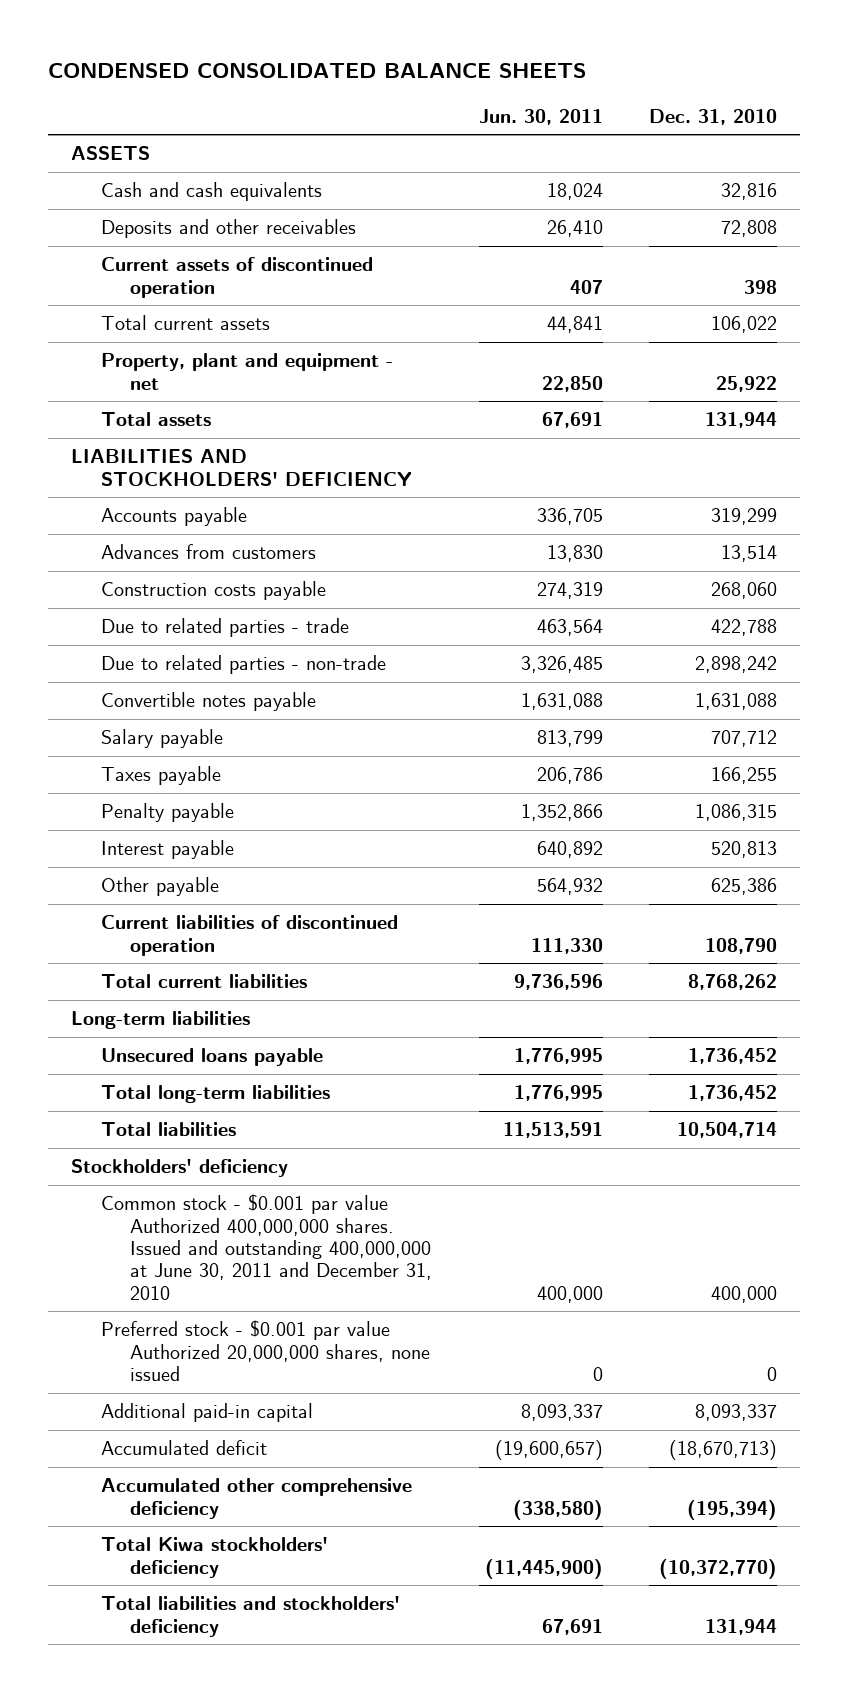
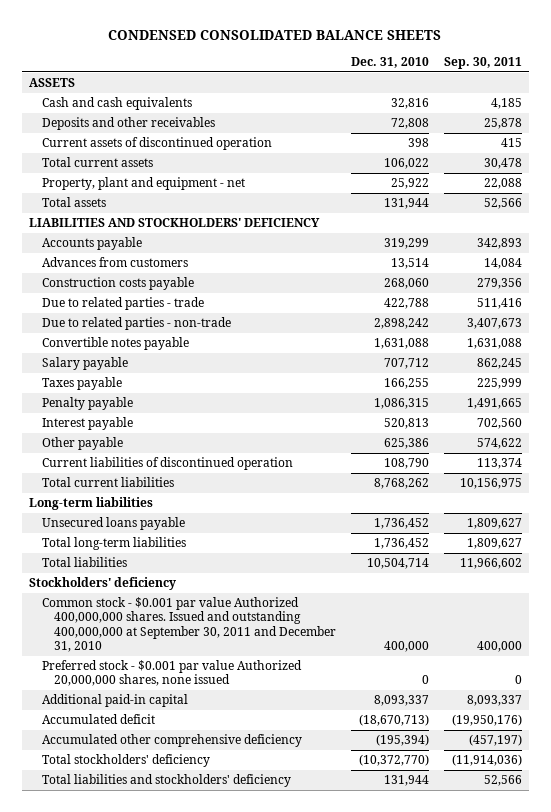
- | Jun. 30, 2011 | Dec. 31, 2010
+ | Dec. 31, 2010 | Sep. 30, 2011
- Common stock - $0.001 par value Authorized 400,000,000 shares. Issued and outstanding 400,000,000 at June 30, 2011 and December 31, 2010 | 400,000 | 400,000
+ Common stock - $0.001 par value Authorized 400,000,000 shares. Issued and outstanding 400,000,000 at September 30, 2011 and December 31, 2010 | 400,000 | 400,000
- Total Kiwa stockholders' deficiency | (11,445,900) | (10,372,770)
+ Total stockholders' deficiency | (10,372,770) | (11,914,036)

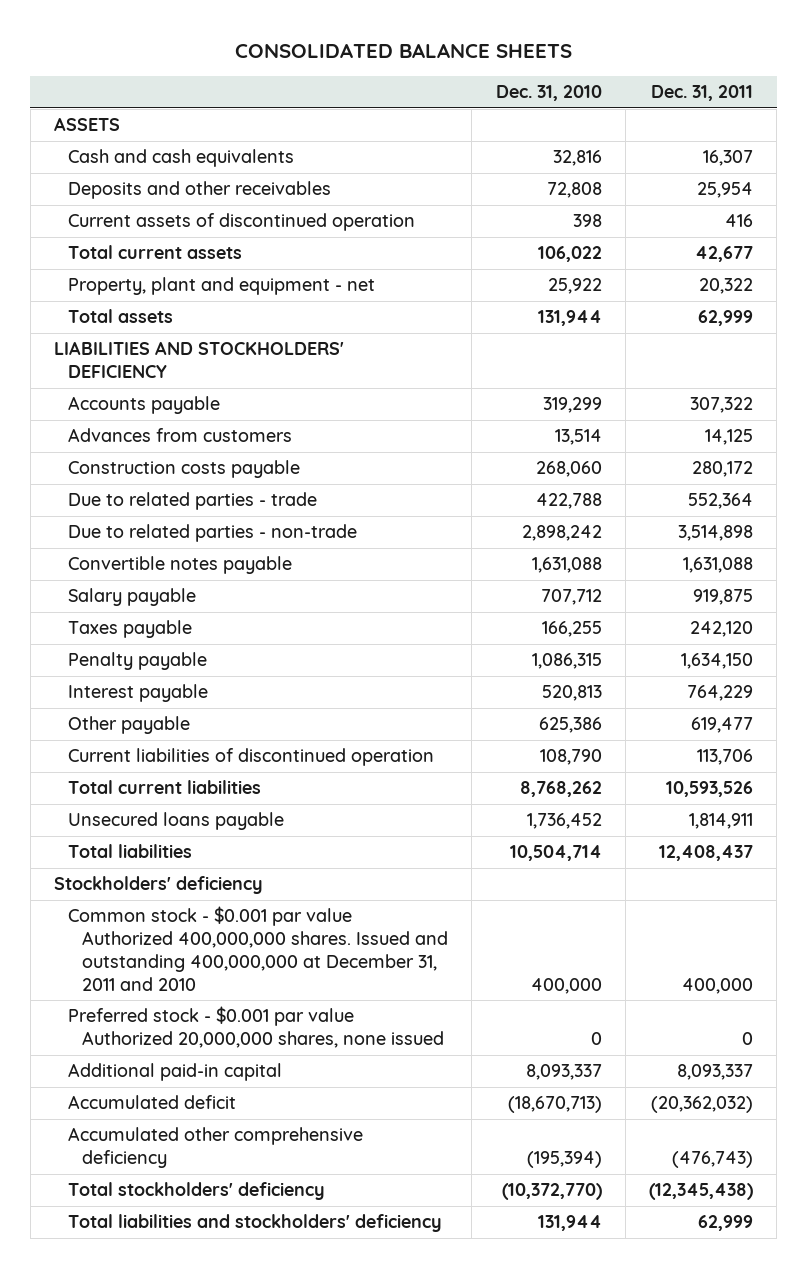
- CONDENSED CONSOLIDATED BALANCE SHEETS
+ CONSOLIDATED BALANCE SHEETS
- | Dec. 31, 2010 | Sep. 30, 2011
+ | Dec. 31, 2010 | Dec. 31, 2011
- Long-term liabilities
- Total long-term liabilities | 1,736,452 | 1,809,627
- Common stock - $0.001 par value Authorized 400,000,000 shares. Issued and outstanding 400,000,000 at September 30, 2011 and December 31, 2010 | 400,000 | 400,000
+ Common stock - $0.001 par value Authorized 400,000,000 shares. Issued and outstanding 400,000,000 at December 31, 2011 and 2010 | 400,000 | 400,000

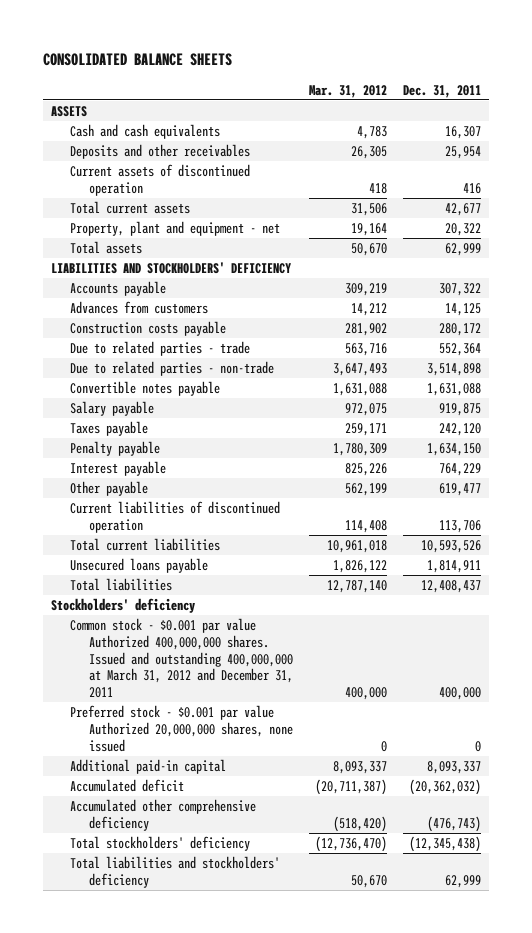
- | Dec. 31, 2010 | Dec. 31, 2011
+ | Mar. 31, 2012 | Dec. 31, 2011
- Common stock - $0.001 par value Authorized 400,000,000 shares. Issued and outstanding 400,000,000 at December 31, 2011 and 2010 | 400,000 | 400,000
+ Common stock - $0.001 par value Authorized 400,000,000 shares. Issued and outstanding 400,000,000 at March 31, 2012 and December 31, 2011 | 400,000 | 400,000

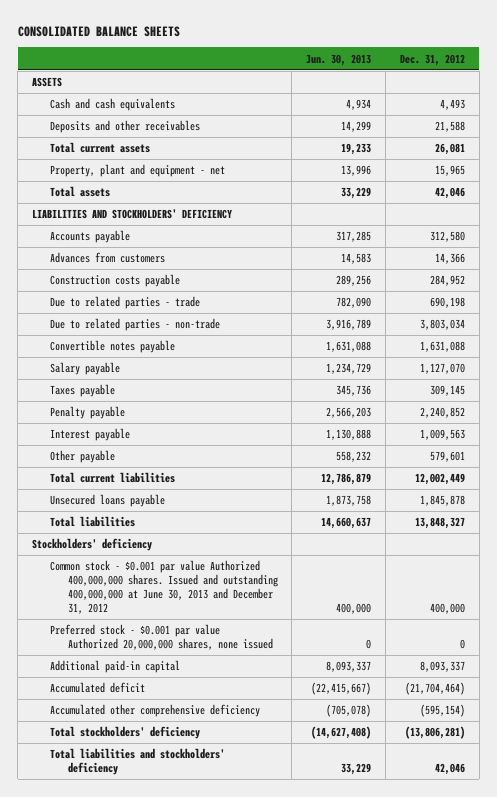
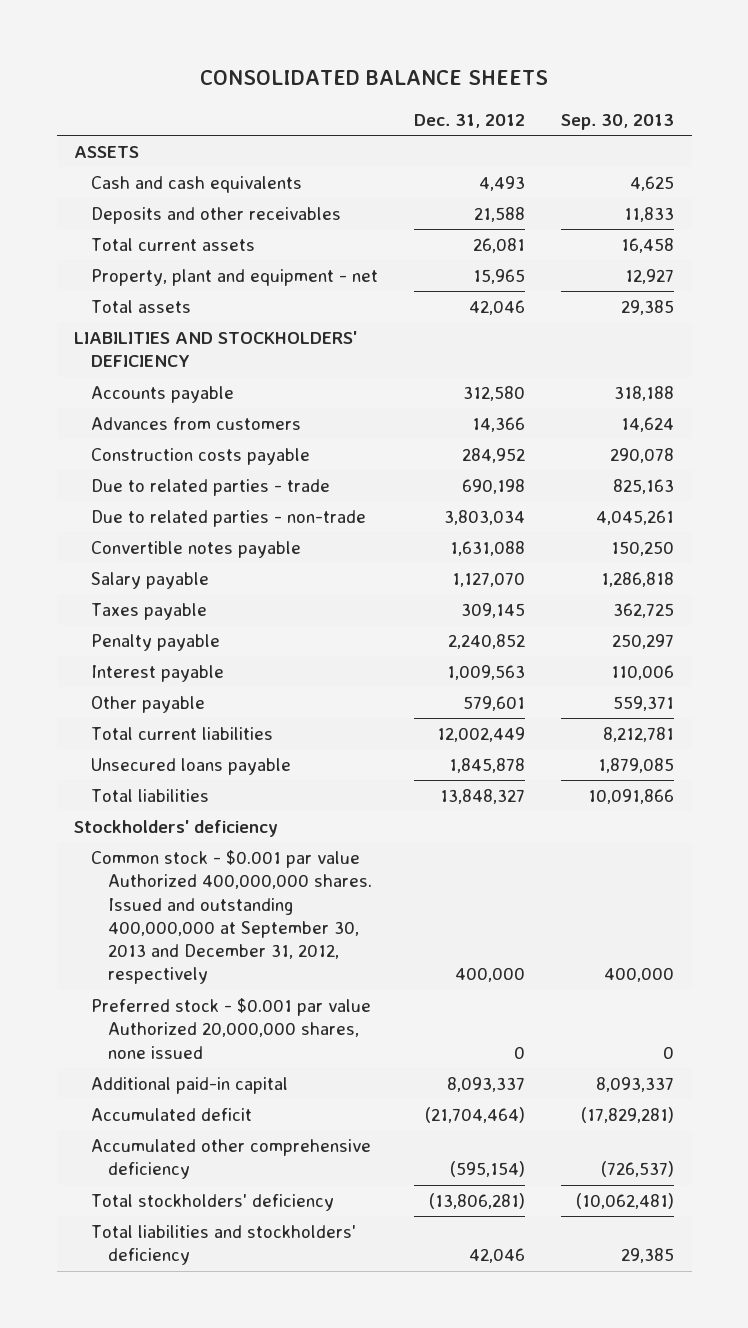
- | Jun. 30, 2013 | Dec. 31, 2012
+ | Dec. 31, 2012 | Sep. 30, 2013
- Common stock - $0.001 par value Authorized 400,000,000 shares. Issued and outstanding 400,000,000 at June 30, 2013 and December 31, 2012 | 400,000 | 400,000
+ Common stock - $0.001 par value Authorized 400,000,000 shares. Issued and outstanding 400,000,000 at September 30, 2013 and December 31, 2012, respectively | 400,000 | 400,000

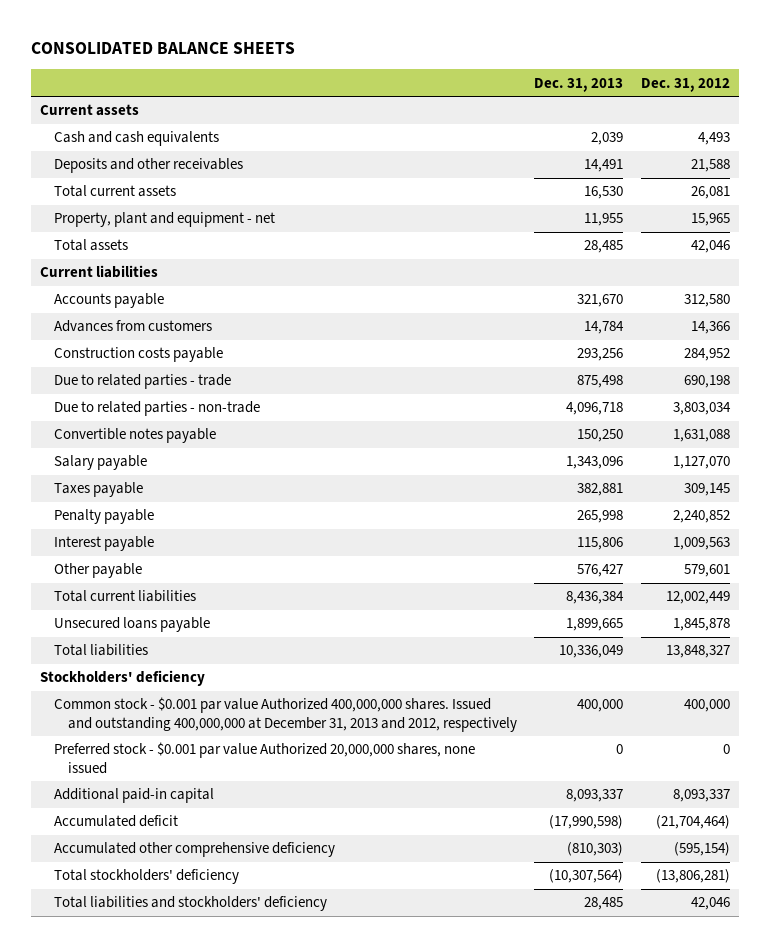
- | Dec. 31, 2012 | Sep. 30, 2013
+ | Dec. 31, 2013 | Dec. 31, 2012
- ASSETS
+ Current assets
- LIABILITIES AND STOCKHOLDERS' DEFICIENCY
+ Current liabilities
- Common stock - $0.001 par value Authorized 400,000,000 shares. Issued and outstanding 400,000,000 at September 30, 2013 and December 31, 2012, respectively | 400,000 | 400,000
+ Common stock - $0.001 par value Authorized 400,000,000 shares. Issued and outstanding 400,000,000 at December 31, 2013 and 2012, respectively | 400,000 | 400,000

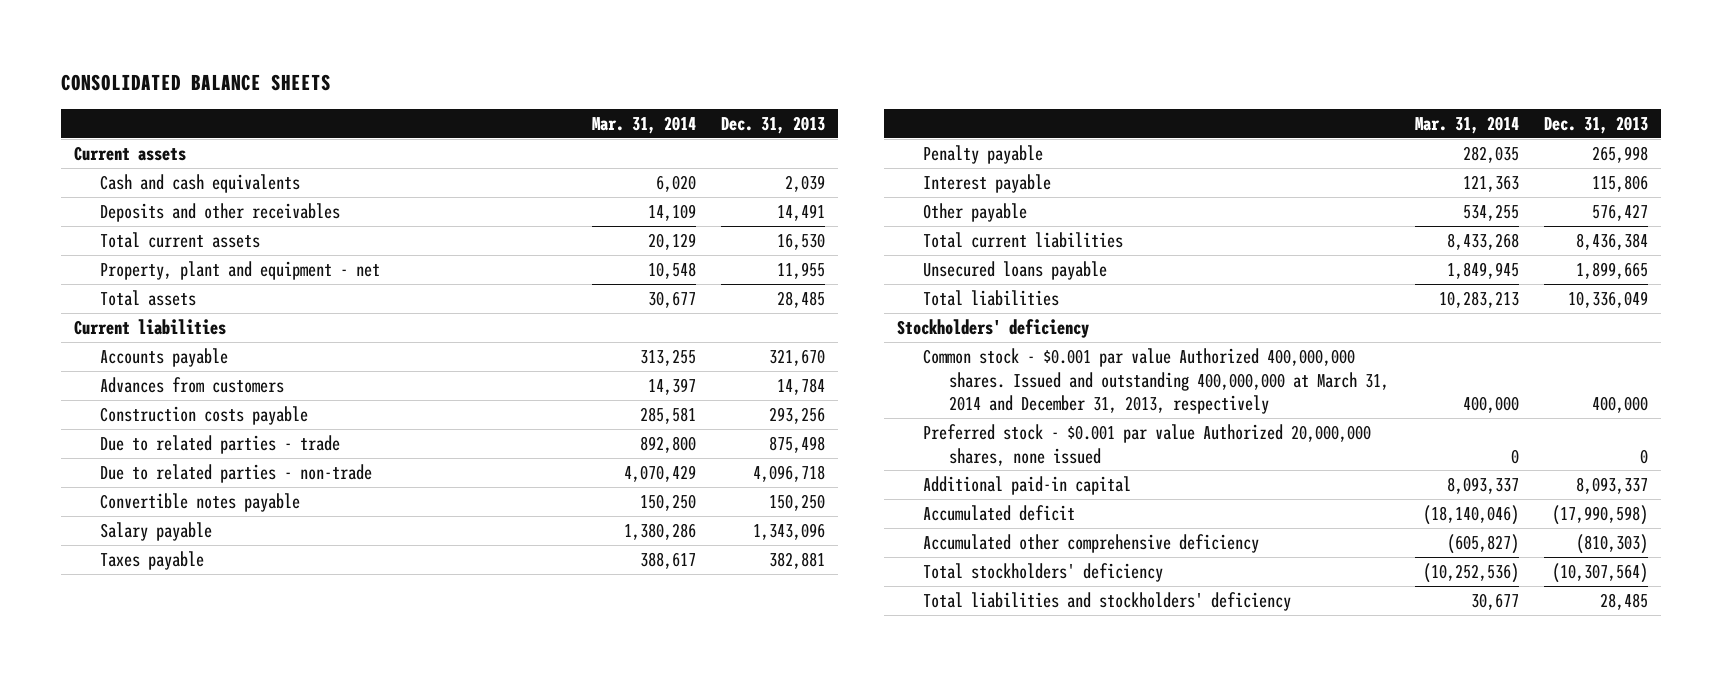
- | Dec. 31, 2013 | Dec. 31, 2012
+ | Mar. 31, 2014 | Dec. 31, 2013
- Common stock - $0.001 par value Authorized 400,000,000 shares. Issued and outstanding 400,000,000 at December 31, 2013 and 2012, respectively | 400,000 | 400,000
+ Common stock - $0.001 par value Authorized 400,000,000 shares. Issued and outstanding 400,000,000 at March 31, 2014 and December 31, 2013, respectively | 400,000 | 400,000

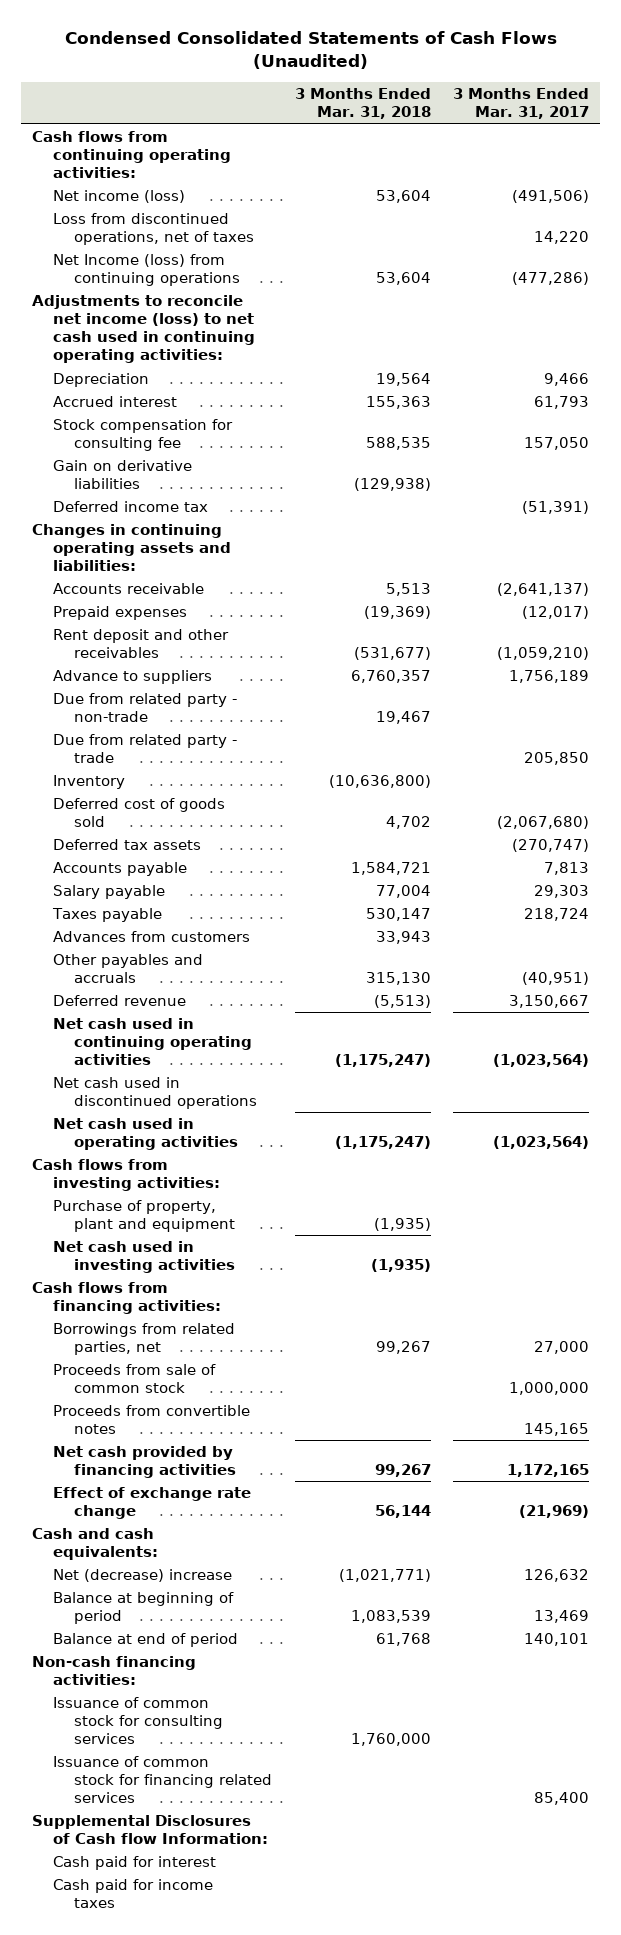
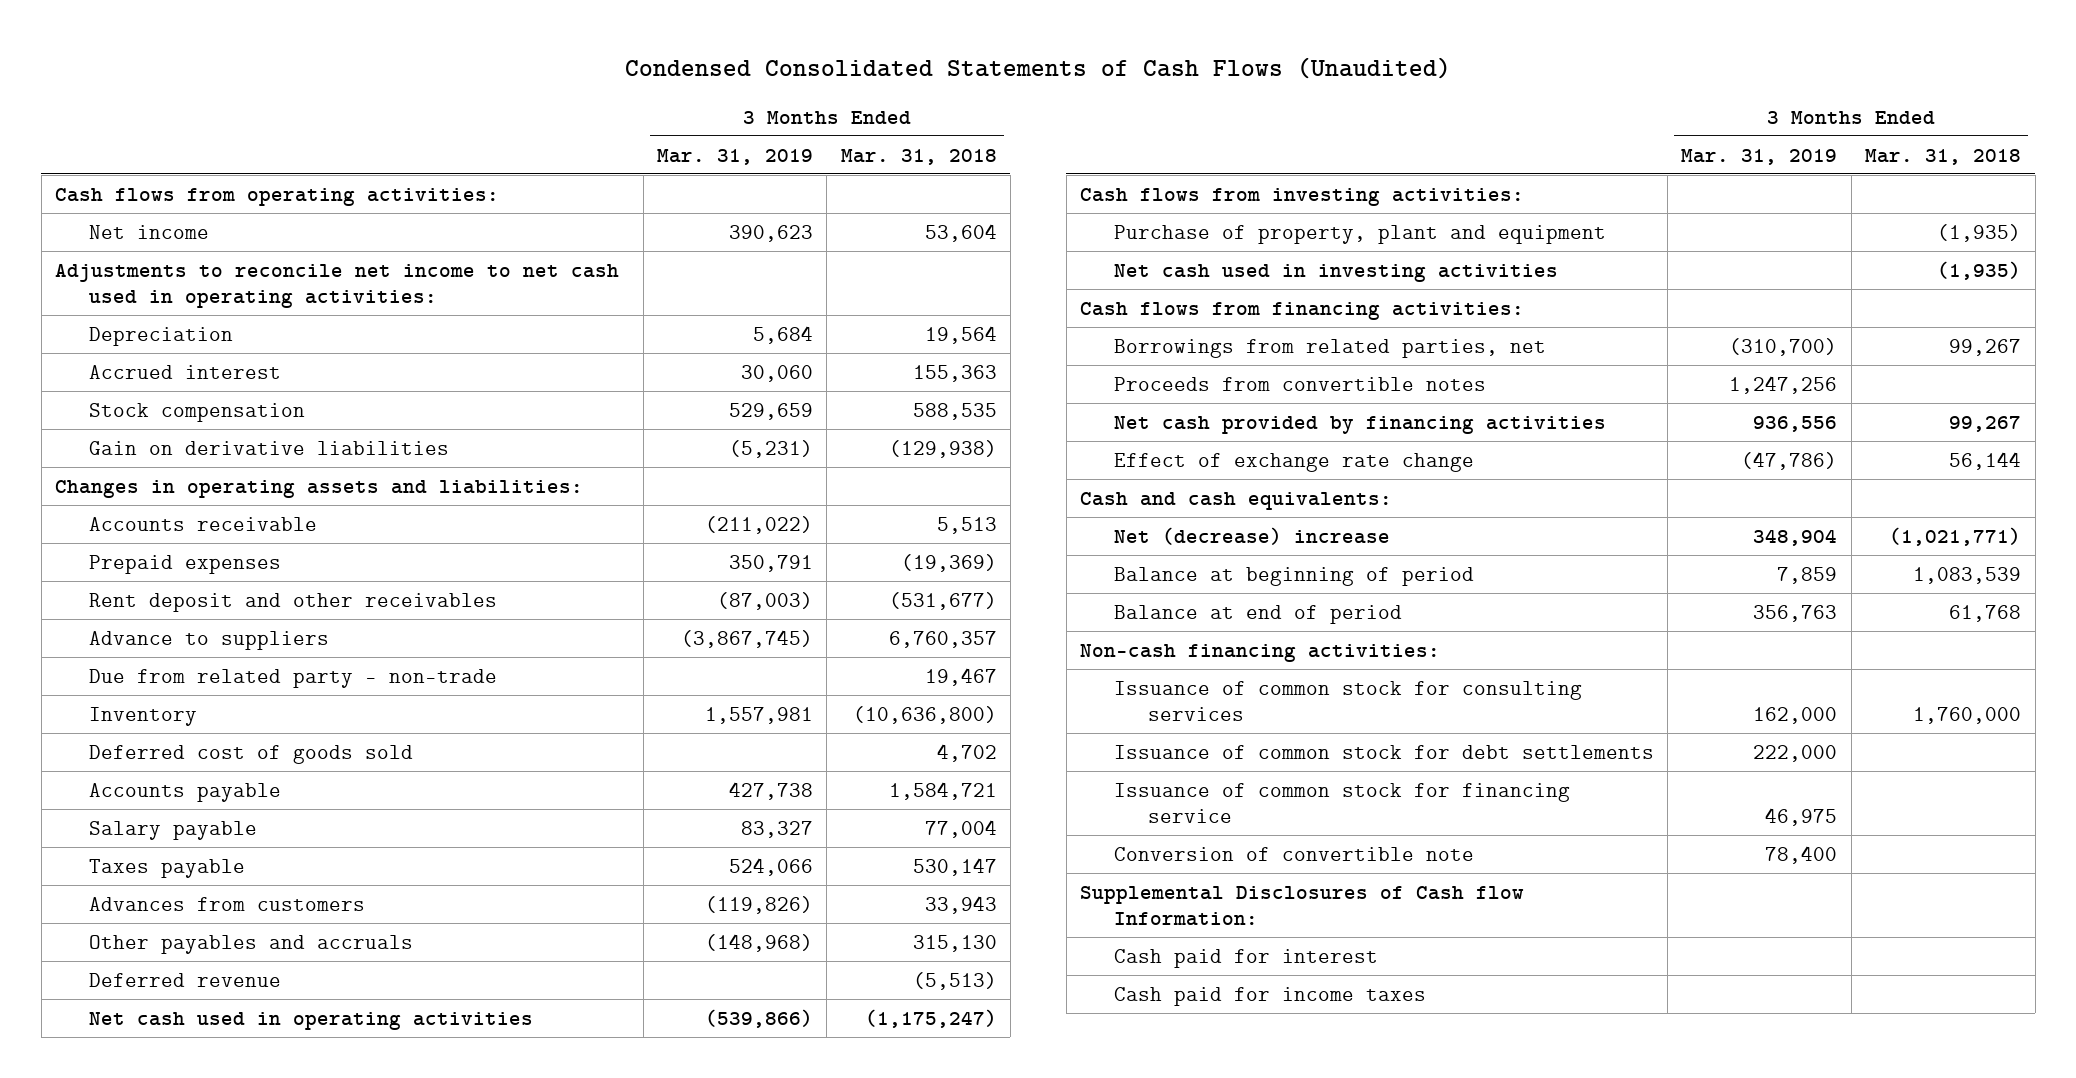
- | 3 Months Ended Mar. 31, 2018 | 3 Months Ended Mar. 31, 2017
+ | 3 Months Ended Mar. 31, 2019 | 3 Months Ended Mar. 31, 2018
- Cash flows from continuing operating activities:
- Net income (loss) | 53,604 | (491,506)
- Loss from discontinued operations, net of taxes | | 14,220
- Net Income (loss) from continuing operations | 53,604 | (477,286)
- Adjustments to reconcile net income (loss) to net cash used in continuing operating activities:
+ Cash flows from operating activities:
+ Net income | 390,623 | 53,604
+ Adjustments to reconcile net income to net cash used in operating activities:
- Stock compensation for consulting fee | 588,535 | 157,050
+ Stock compensation | 529,659 | 588,535
- Deferred income tax | | (51,391)
- Changes in continuing operating assets and liabilities:
+ Changes in operating assets and liabilities:
- Due from related party - trade | | 205,850
- Deferred tax assets | | (270,747)
- Net cash used in continuing operating activities | (1,175,247) | (1,023,564)
- Net cash used in discontinued operations
- Proceeds from sale of common stock | | 1,000,000
- Issuance of common stock for financing related services | | 85,400
+ Issuance of common stock for debt settlements | 222,000 |
+ Issuance of common stock for financing service | 46,975 |
+ Conversion of convertible note | 78,400 |

